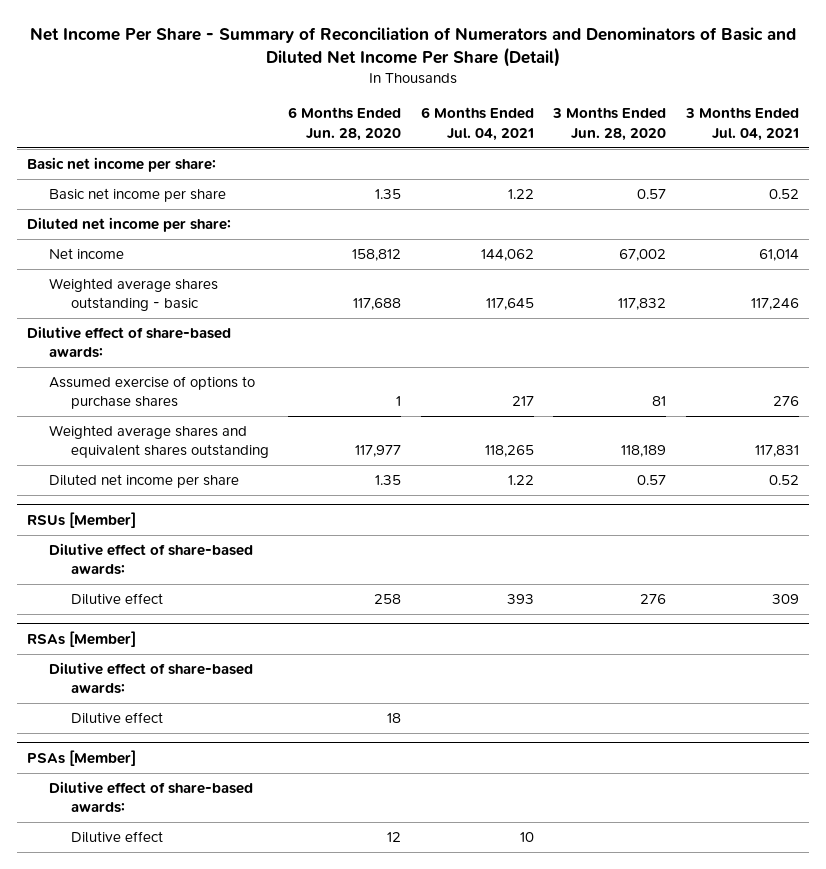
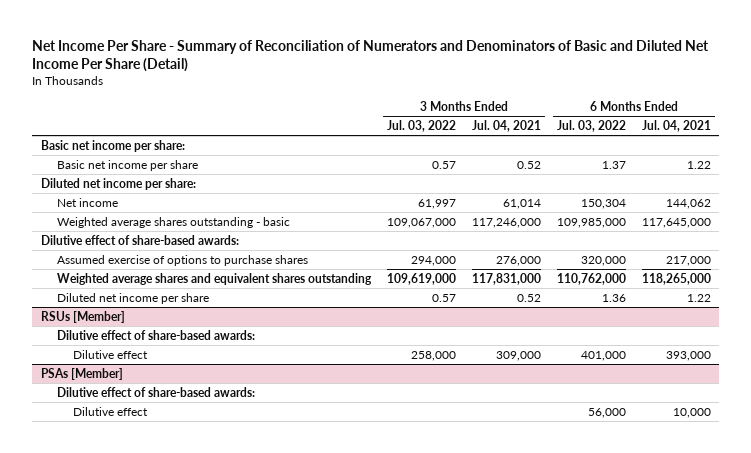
- | 6 Months Ended Jun. 28, 2020 | 6 Months Ended Jul. 04, 2021 | 3 Months Ended Jun. 28, 2020 | 3 Months Ended Jul. 04, 2021
+ | 3 Months Ended Jul. 03, 2022 | 3 Months Ended Jul. 04, 2021 | 6 Months Ended Jul. 03, 2022 | 6 Months Ended Jul. 04, 2021
- Weighted average shares outstanding - basic | 117,688 | 117,645 | 117,832 | 117,246
+ Weighted average shares outstanding - basic | 109,067,000 | 117,246,000 | 109,985,000 | 117,645,000
- Assumed exercise of options to purchase shares | 1 | 217 | 81 | 276
- Weighted average shares and equivalent shares outstanding | 117,977 | 118,265 | 118,189 | 117,831
+ Assumed exercise of options to purchase shares | 294,000 | 276,000 | 320,000 | 217,000
+ Weighted average shares and equivalent shares outstanding | 109,619,000 | 117,831,000 | 110,762,000 | 118,265,000
@ RSUs [Member]
- Dilutive effect | 258 | 393 | 276 | 309
- RSAs [Member]
- Dilutive effect of share-based awards:
- Dilutive effect | 18 | | |
@ RSUs [Member]
+ Dilutive effect | 258,000 | 309,000 | 401,000 | 393,000
@ PSAs [Member]
- Dilutive effect | 12 | 10 | |
+ Dilutive effect | | | 56,000 | 10,000

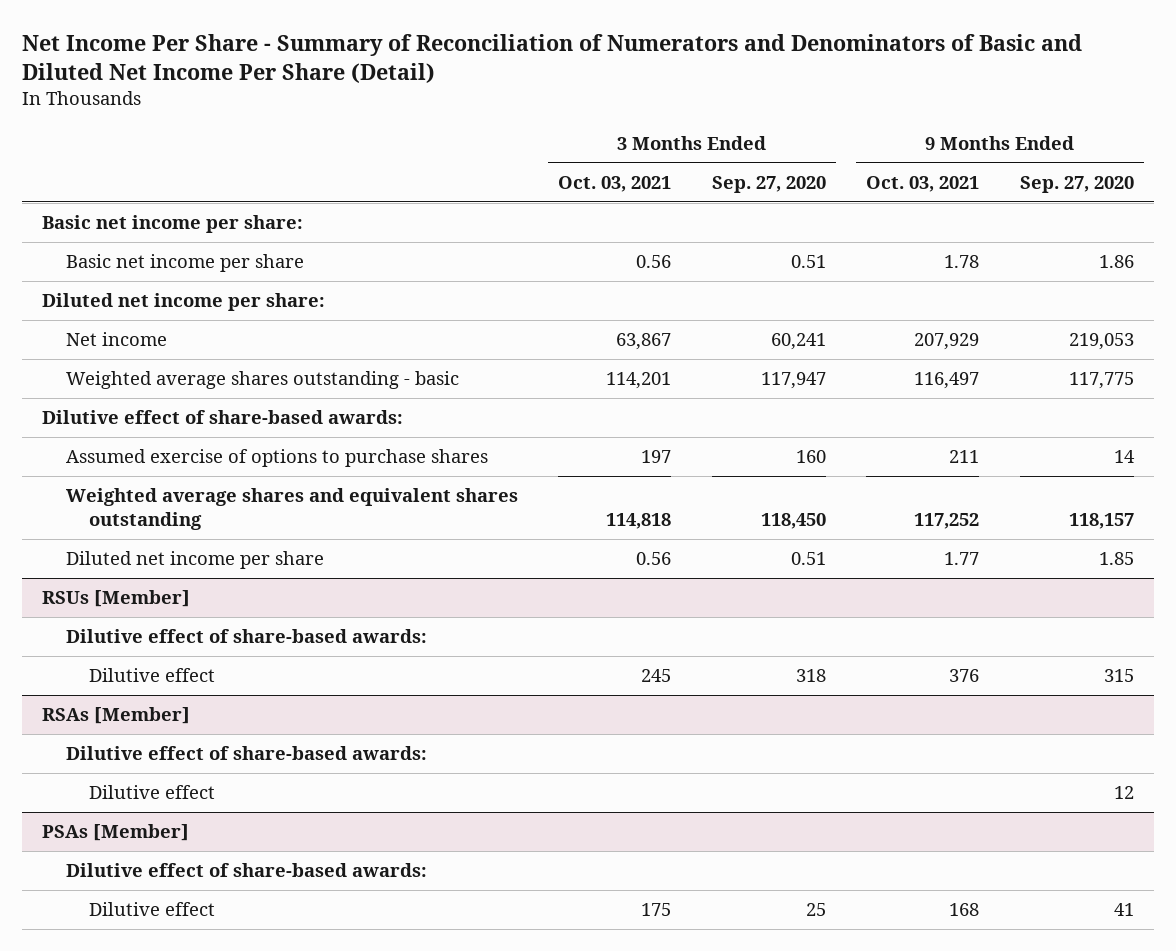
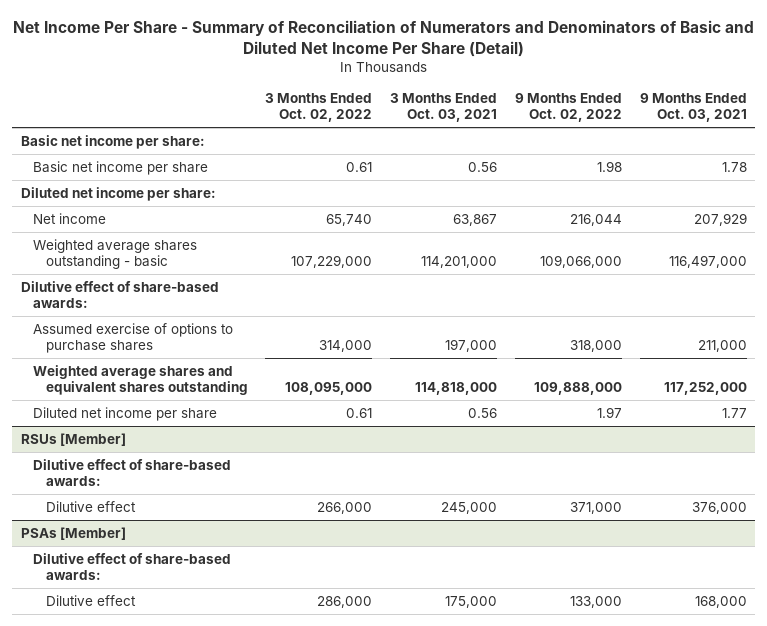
- | 3 Months Ended Oct. 03, 2021 | 3 Months Ended Sep. 27, 2020 | 9 Months Ended Oct. 03, 2021 | 9 Months Ended Sep. 27, 2020
+ | 3 Months Ended Oct. 02, 2022 | 3 Months Ended Oct. 03, 2021 | 9 Months Ended Oct. 02, 2022 | 9 Months Ended Oct. 03, 2021
- Weighted average shares outstanding - basic | 114,201 | 117,947 | 116,497 | 117,775
+ Weighted average shares outstanding - basic | 107,229,000 | 114,201,000 | 109,066,000 | 116,497,000
- Assumed exercise of options to purchase shares | 197 | 160 | 211 | 14
- Weighted average shares and equivalent shares outstanding | 114,818 | 118,450 | 117,252 | 118,157
+ Assumed exercise of options to purchase shares | 314,000 | 197,000 | 318,000 | 211,000
+ Weighted average shares and equivalent shares outstanding | 108,095,000 | 114,818,000 | 109,888,000 | 117,252,000
@ RSUs [Member]
- Dilutive effect | 245 | 318 | 376 | 315
- RSAs [Member]
- Dilutive effect of share-based awards:
- Dilutive effect | | | | 12
@ RSUs [Member]
+ Dilutive effect | 266,000 | 245,000 | 371,000 | 376,000
@ PSAs [Member]
- Dilutive effect | 175 | 25 | 168 | 41
+ Dilutive effect | 286,000 | 175,000 | 133,000 | 168,000

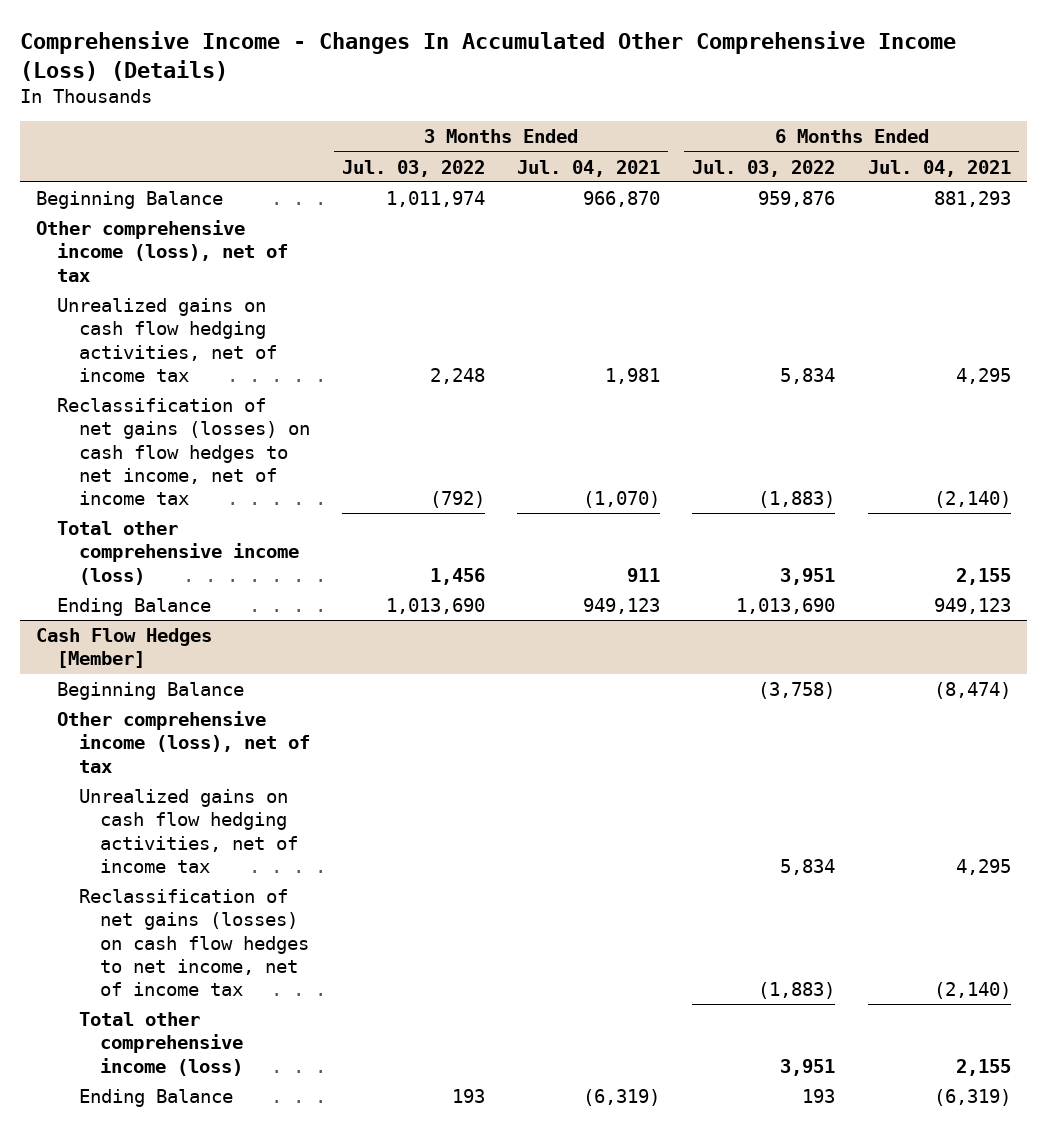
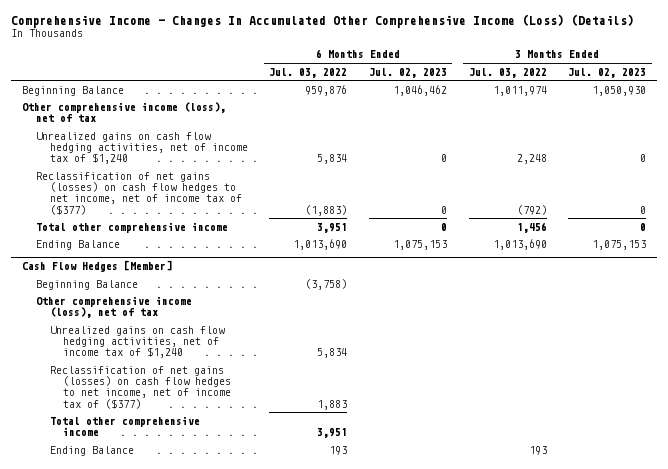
- | 3 Months Ended Jul. 03, 2022 | 3 Months Ended Jul. 04, 2021 | 6 Months Ended Jul. 03, 2022 | 6 Months Ended Jul. 04, 2021
+ | 6 Months Ended Jul. 03, 2022 | 6 Months Ended Jul. 02, 2023 | 3 Months Ended Jul. 03, 2022 | 3 Months Ended Jul. 02, 2023
- Unrealized gains on cash flow hedging activities, net of income tax | 2,248 | 1,981 | 5,834 | 4,295
- Reclassification of net gains (losses) on cash flow hedges to net income, net of income tax | (792) | (1,070) | (1,883) | (2,140)
- Total other comprehensive income (loss) | 1,456 | 911 | 3,951 | 2,155
+ Unrealized gains on cash flow hedging activities, net of income tax of $1,240 | 5,834 | 0 | 2,248 | 0
+ Reclassification of net gains (losses) on cash flow hedges to net income, net of income tax of ($377) | (1,883) | 0 | (792) | 0
+ Total other comprehensive income | 3,951 | 0 | 1,456 | 0
@ Cash Flow Hedges [Member]
- Unrealized gains on cash flow hedging activities, net of income tax | | | 5,834 | 4,295
- Reclassification of net gains (losses) on cash flow hedges to net income, net of income tax | | | (1,883) | (2,140)
- Total other comprehensive income (loss) | | | 3,951 | 2,155
+ Unrealized gains on cash flow hedging activities, net of income tax of $1,240 | 5,834 | | |
+ Reclassification of net gains (losses) on cash flow hedges to net income, net of income tax of ($377) | 1,883 | | |
+ Total other comprehensive income | 3,951 | | |

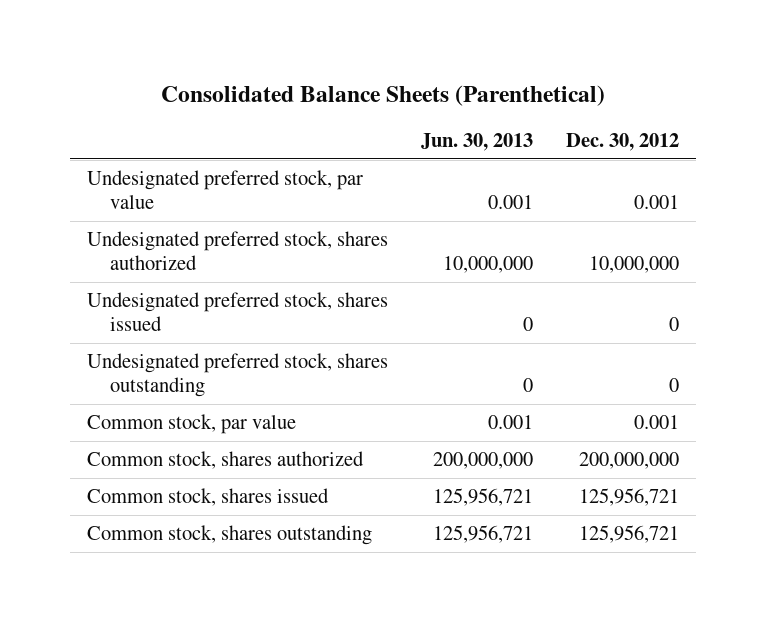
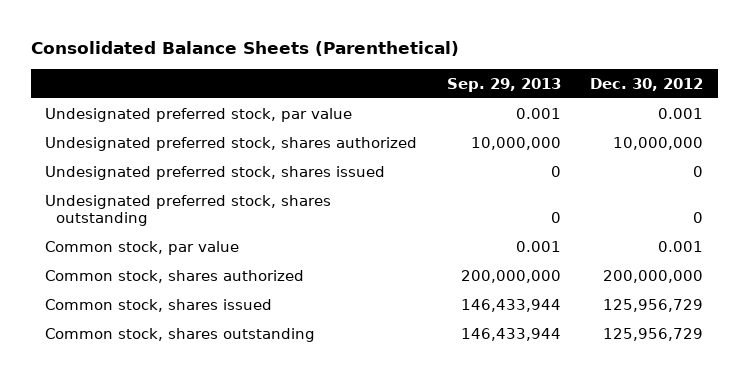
- | Jun. 30, 2013 | Dec. 30, 2012
+ | Sep. 29, 2013 | Dec. 30, 2012
- Common stock, shares issued | 125,956,721 | 125,956,721
- Common stock, shares outstanding | 125,956,721 | 125,956,721
+ Common stock, shares issued | 146,433,944 | 125,956,729
+ Common stock, shares outstanding | 146,433,944 | 125,956,729

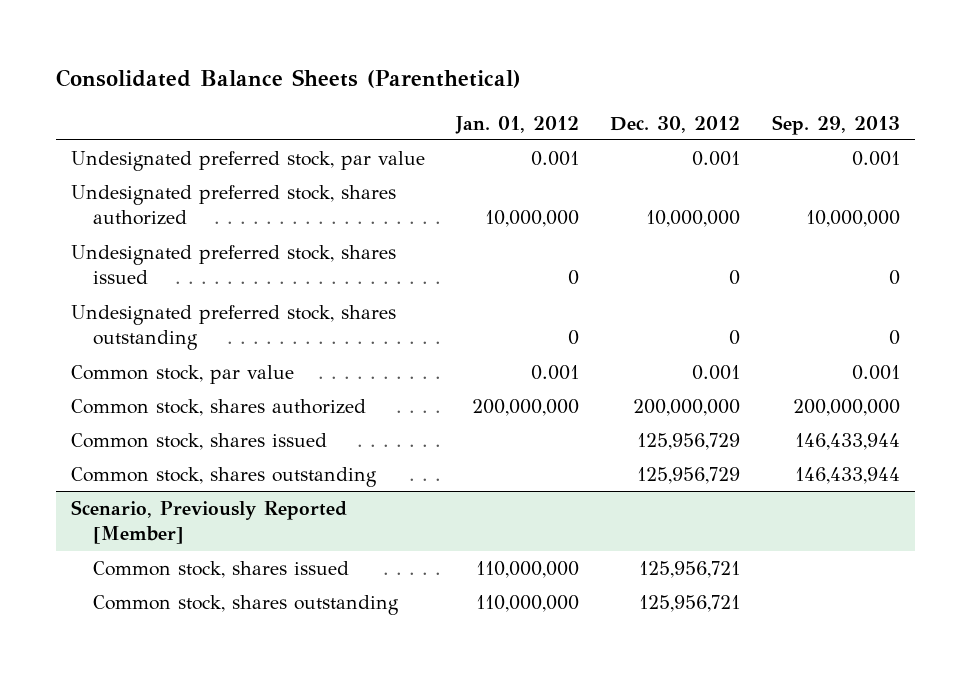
- | Sep. 29, 2013 | Dec. 30, 2012
+ | Jan. 01, 2012 | Dec. 30, 2012 | Sep. 29, 2013
+ Scenario, Previously Reported [Member]
+ Common stock, shares issued | 110,000,000 | 125,956,721 |
+ Common stock, shares outstanding | 110,000,000 | 125,956,721 |

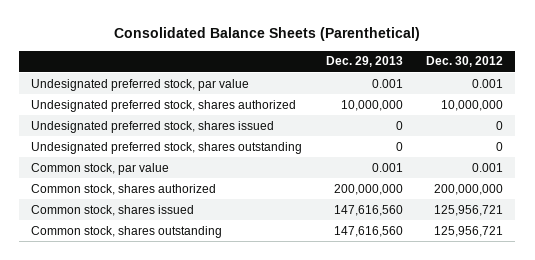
- | Jan. 01, 2012 | Dec. 30, 2012 | Sep. 29, 2013
+ | Dec. 29, 2013 | Dec. 30, 2012
- Common stock, shares issued | | 125,956,729 | 146,433,944
- Common stock, shares outstanding | | 125,956,729 | 146,433,944
- Scenario, Previously Reported [Member]

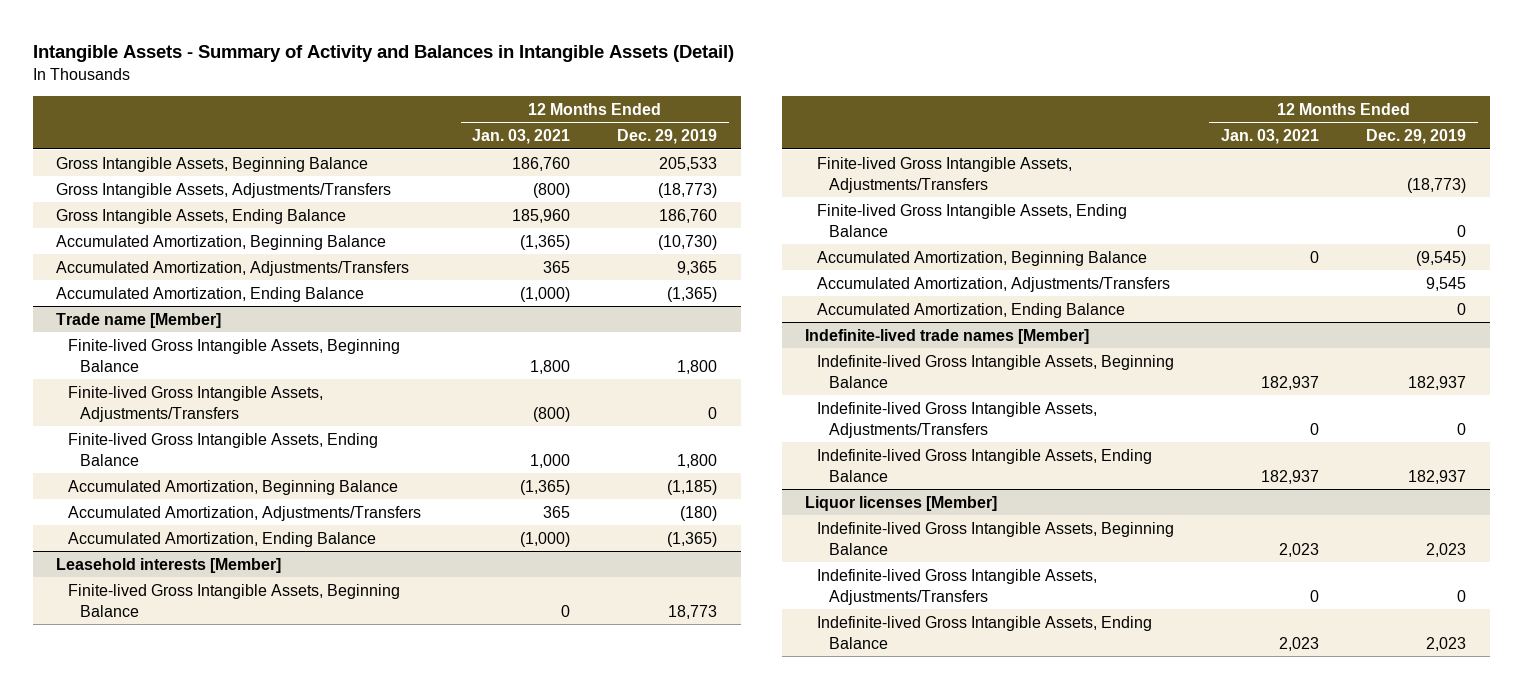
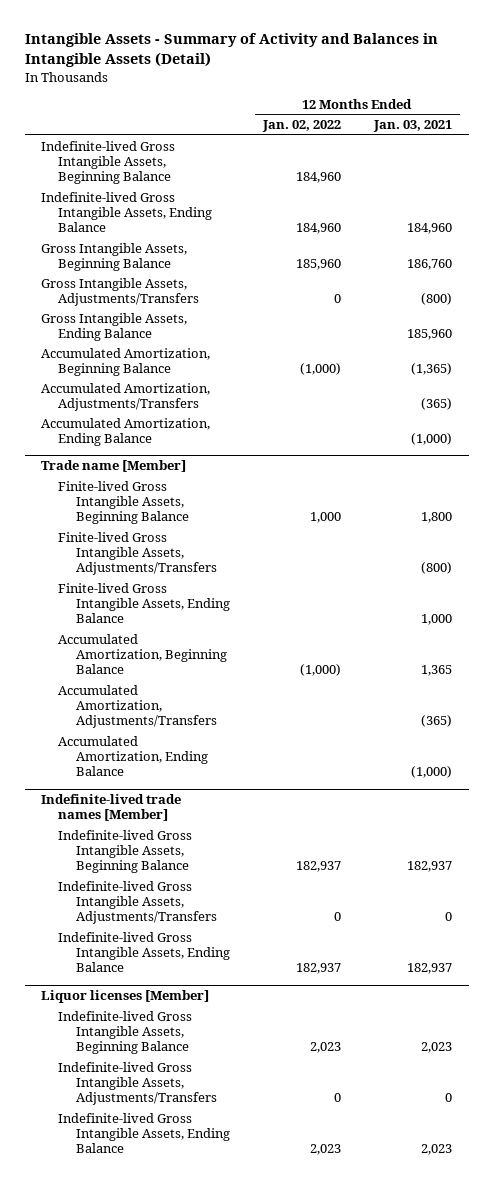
- | 12 Months Ended Jan. 03, 2021 | 12 Months Ended Dec. 29, 2019
+ | 12 Months Ended Jan. 02, 2022 | 12 Months Ended Jan. 03, 2021
+ Indefinite-lived Gross Intangible Assets, Beginning Balance | 184,960 |
+ Indefinite-lived Gross Intangible Assets, Ending Balance | 184,960 | 184,960
- Accumulated Amortization, Adjustments/Transfers | 365 | 9,365
+ Accumulated Amortization, Adjustments/Transfers | | (365)
@ Trade name [Member]
- Accumulated Amortization, Beginning Balance | (1,365) | (1,185)
- Accumulated Amortization, Adjustments/Transfers | 365 | (180)
+ Accumulated Amortization, Beginning Balance | (1,000) | 1,365
+ Accumulated Amortization, Adjustments/Transfers | | (365)
- Leasehold interests [Member]
- Finite-lived Gross Intangible Assets, Beginning Balance | 0 | 18,773
- Finite-lived Gross Intangible Assets, Adjustments/Transfers | | (18,773)
- Finite-lived Gross Intangible Assets, Ending Balance | | 0
- Accumulated Amortization, Beginning Balance | 0 | (9,545)
- Accumulated Amortization, Adjustments/Transfers | | 9,545
- Accumulated Amortization, Ending Balance | | 0

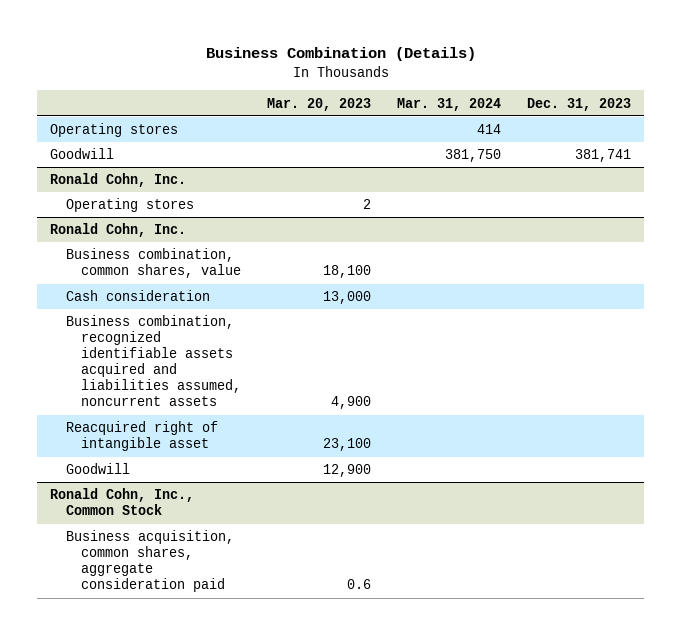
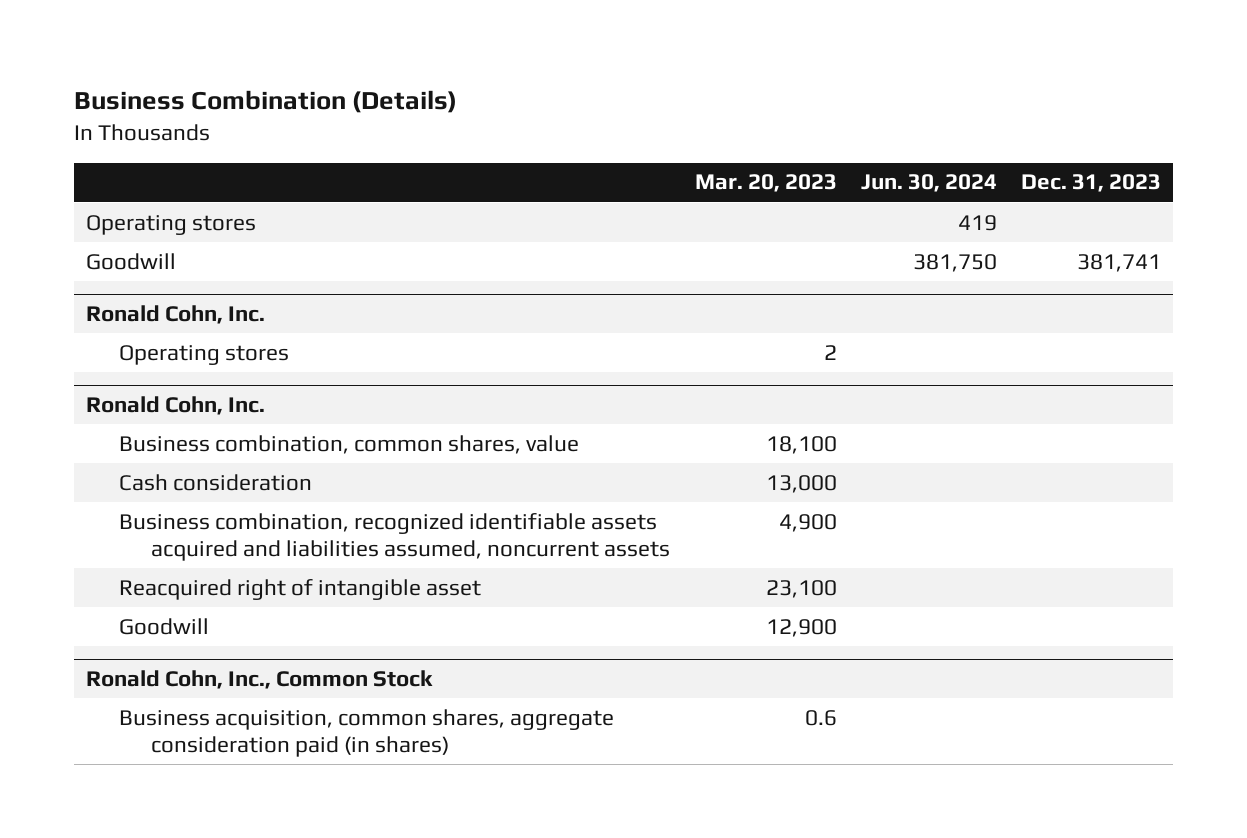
- | Mar. 20, 2023 | Mar. 31, 2024 | Dec. 31, 2023
+ | Mar. 20, 2023 | Jun. 30, 2024 | Dec. 31, 2023
@ Ronald Cohn, Inc., Common Stock
- Business acquisition, common shares, aggregate consideration paid | 0.6 | |
+ Business acquisition, common shares, aggregate consideration paid (in shares) | 0.6 | |

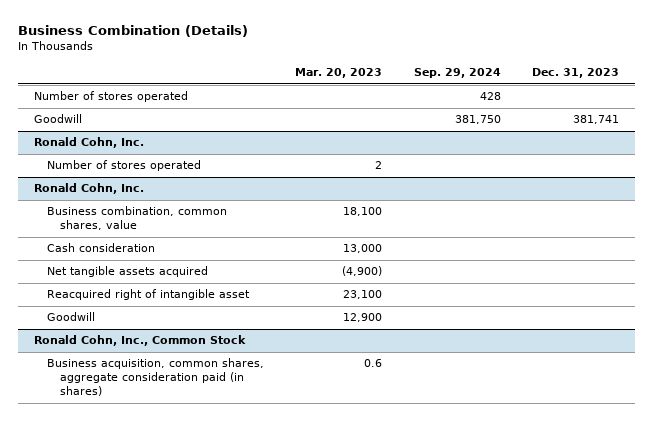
- | Mar. 20, 2023 | Jun. 30, 2024 | Dec. 31, 2023
+ | Mar. 20, 2023 | Sep. 29, 2024 | Dec. 31, 2023
- Operating stores | | 419 |
+ Number of stores operated | | 428 |
@ Ronald Cohn, Inc.
- Operating stores | 2 | |
+ Number of stores operated | 2 | |
- Business combination, recognized identifiable assets acquired and liabilities assumed, noncurrent assets | 4,900 | |
+ Net tangible assets acquired | (4,900) | |

